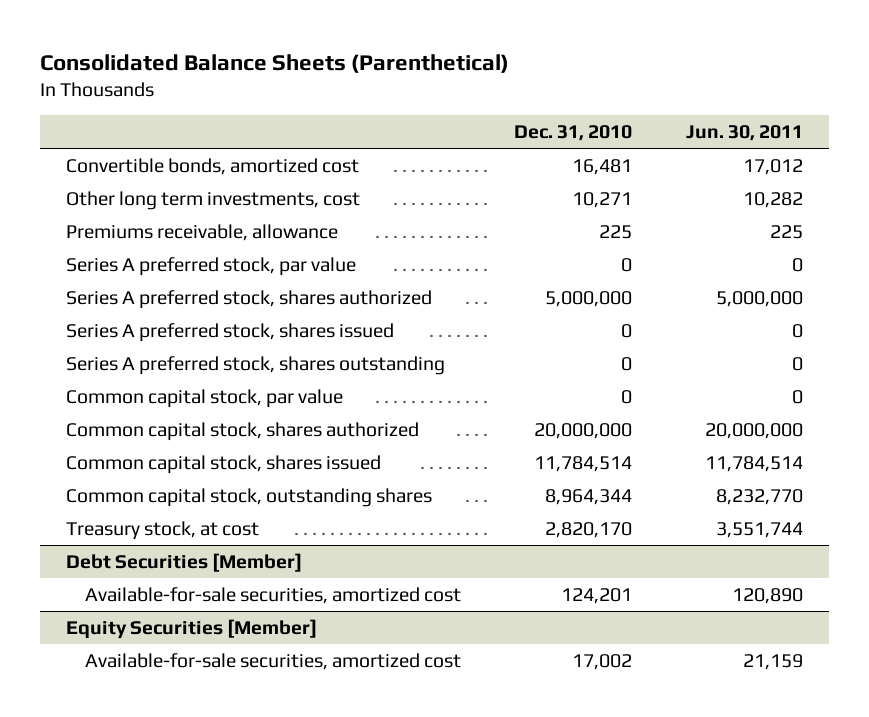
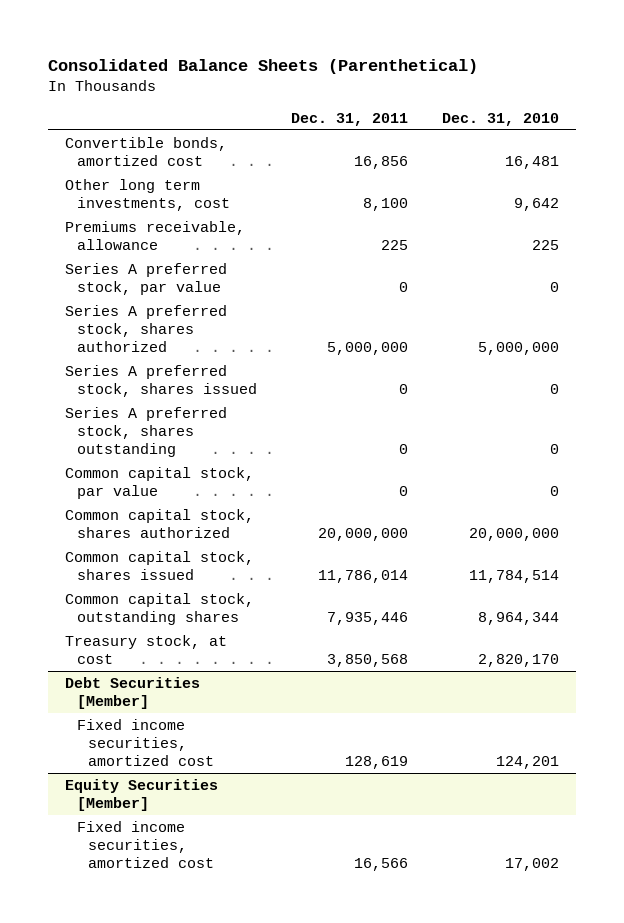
- | Dec. 31, 2010 | Jun. 30, 2011
+ | Dec. 31, 2011 | Dec. 31, 2010
- Other long term investments, cost | 10,271 | 10,282
+ Other long term investments, cost | 8,100 | 9,642
@ Debt Securities [Member]
- Available-for-sale securities, amortized cost | 124,201 | 120,890
+ Fixed income securities, amortized cost | 128,619 | 124,201
@ Equity Securities [Member]
- Available-for-sale securities, amortized cost | 17,002 | 21,159
+ Fixed income securities, amortized cost | 16,566 | 17,002

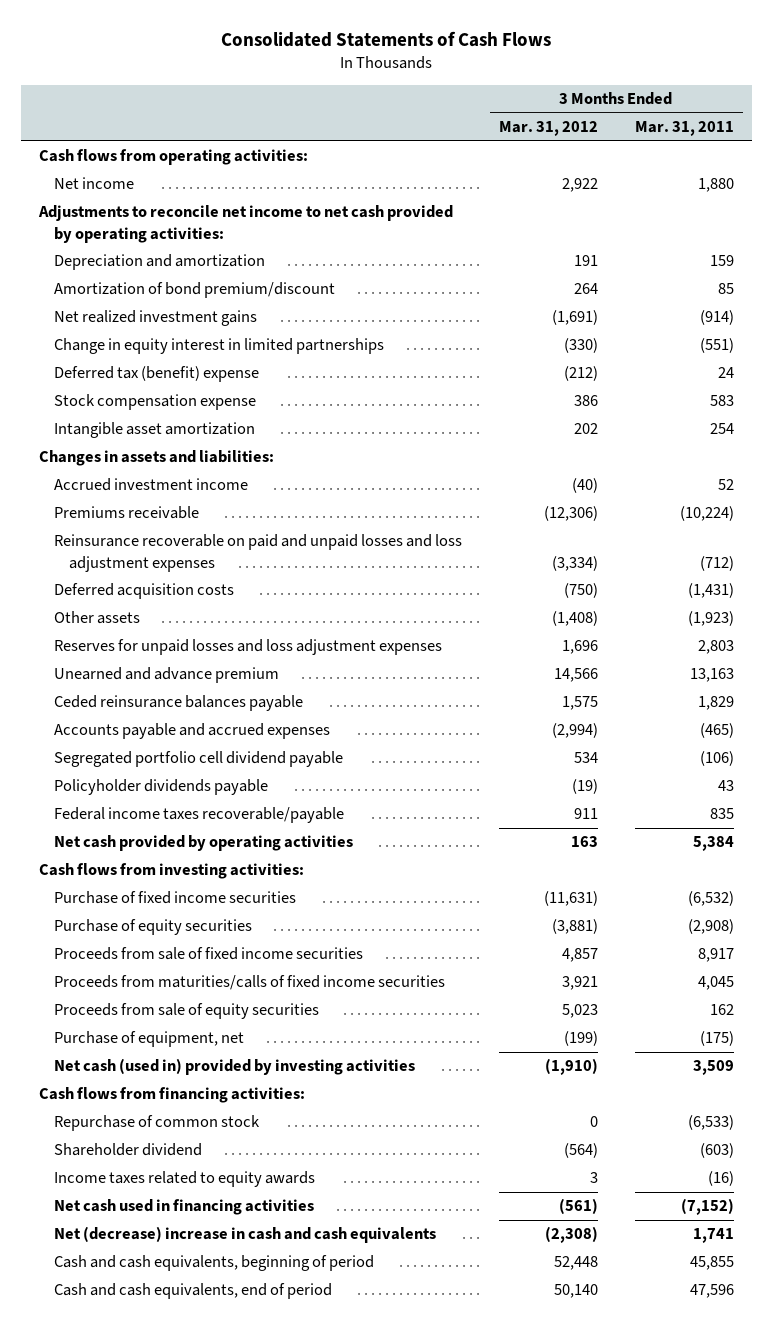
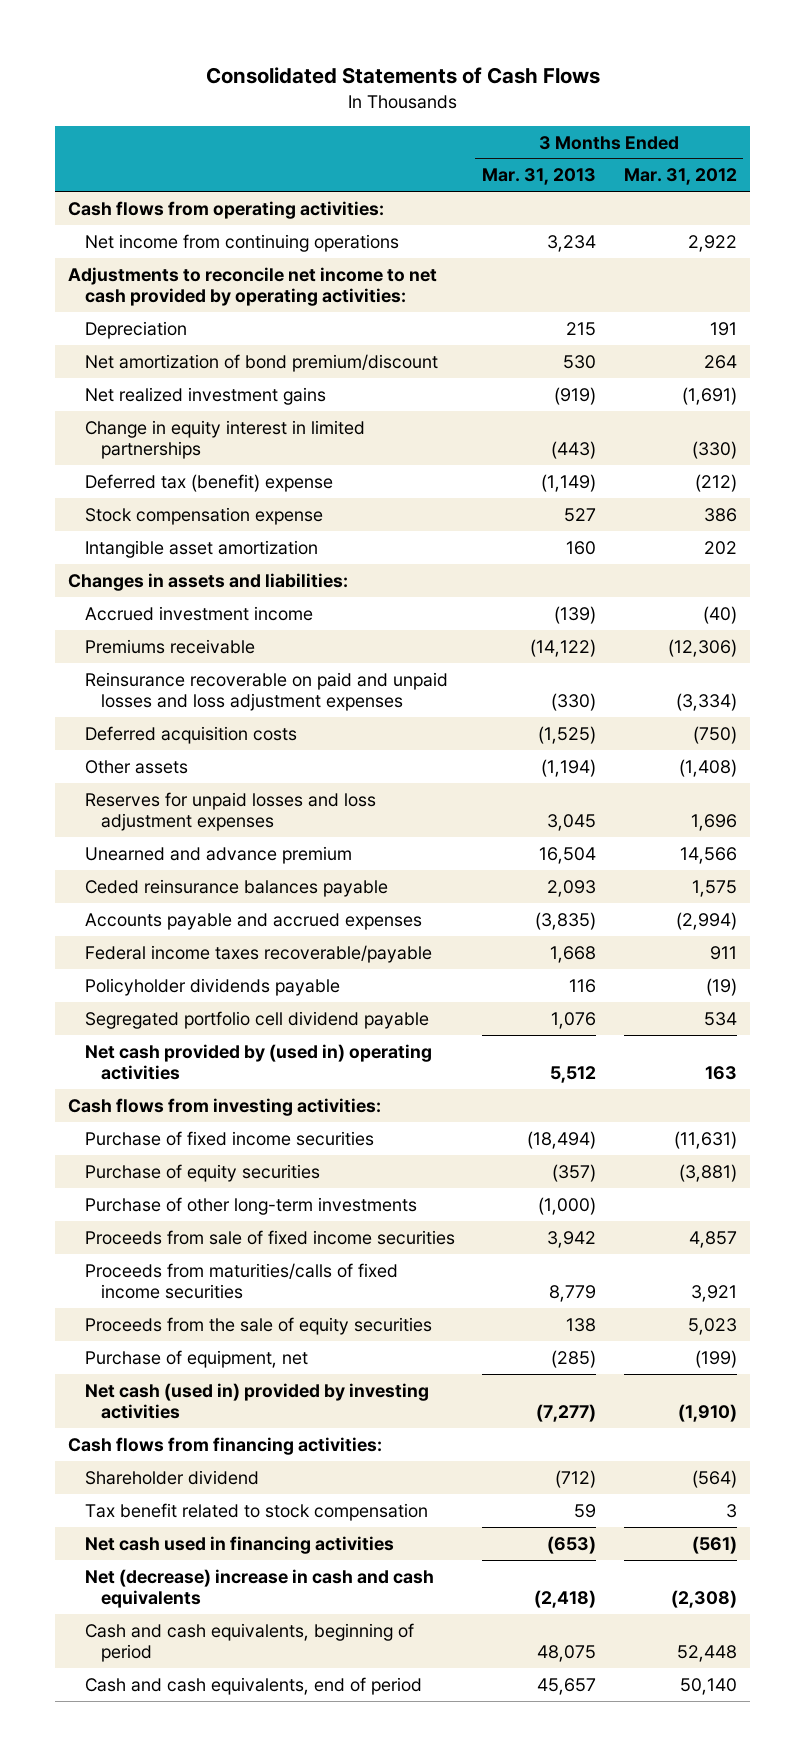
- | 3 Months Ended Mar. 31, 2012 | 3 Months Ended Mar. 31, 2011
+ | 3 Months Ended Mar. 31, 2013 | 3 Months Ended Mar. 31, 2012
- Net income | 2,922 | 1,880
+ Net income from continuing operations | 3,234 | 2,922
- Depreciation and amortization | 191 | 159
- Amortization of bond premium/discount | 264 | 85
+ Depreciation | 215 | 191
+ Net amortization of bond premium/discount | 530 | 264
- Net cash provided by operating activities | 163 | 5,384
moved down: Policyholder dividends payable | 116 | (19)
moved down: Segregated portfolio cell dividend payable | 1,076 | 534
+ Net cash provided by (used in) operating activities | 5,512 | 163
+ Purchase of other long-term investments | (1,000) |
- Proceeds from sale of equity securities | 5,023 | 162
+ Proceeds from the sale of equity securities | 138 | 5,023
- Repurchase of common stock | 0 | (6,533)
- Income taxes related to equity awards | 3 | (16)
+ Tax benefit related to stock compensation | 59 | 3

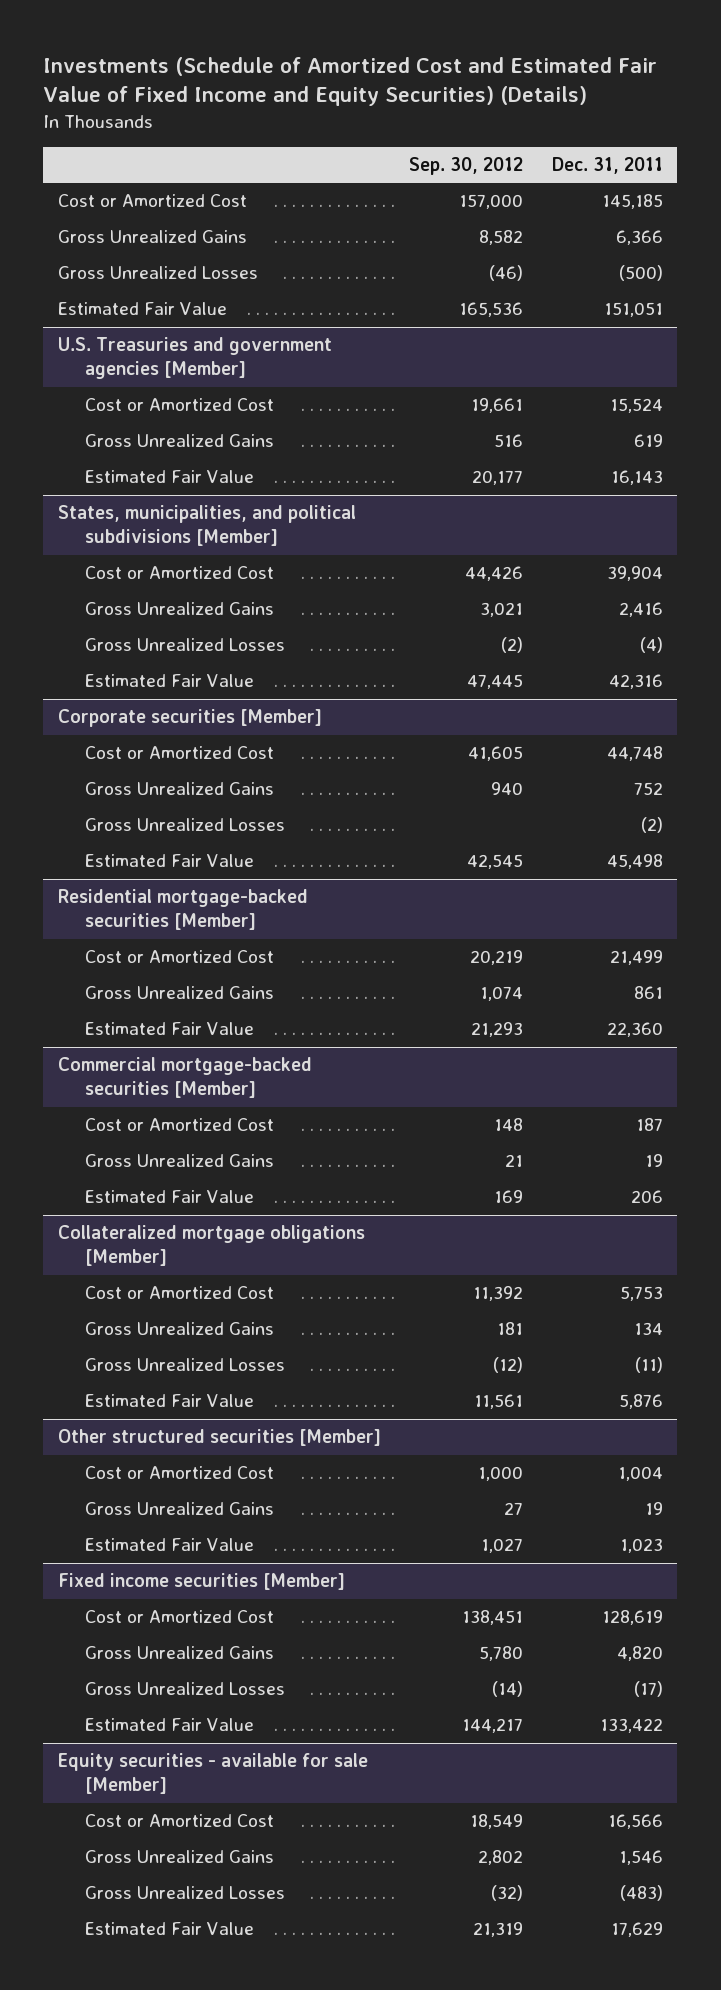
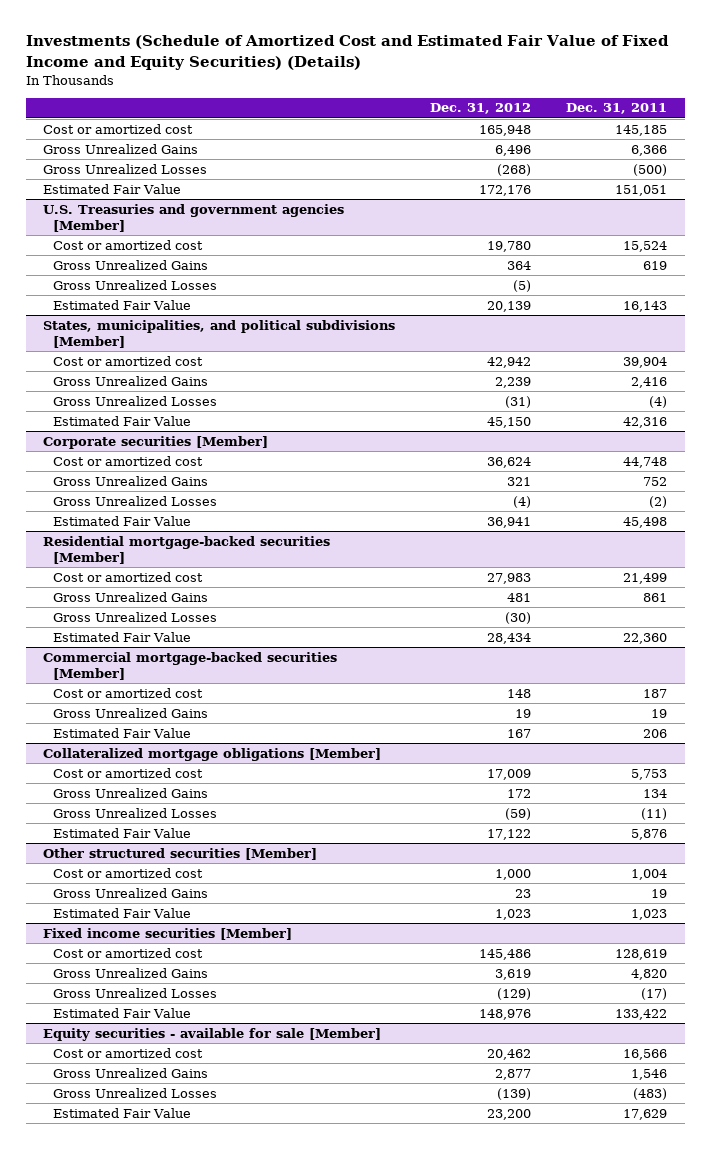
- | Sep. 30, 2012 | Dec. 31, 2011
+ | Dec. 31, 2012 | Dec. 31, 2011
- Cost or Amortized Cost | 157,000 | 145,185
+ Cost or amortized cost | 165,948 | 145,185
@ U.S. Treasuries and government agencies [Member]
- Cost or Amortized Cost | 19,661 | 15,524
+ Cost or amortized cost | 19,780 | 15,524
+ Gross Unrealized Losses | (5) |
@ States, municipalities, and political subdivisions [Member]
- Cost or Amortized Cost | 44,426 | 39,904
+ Cost or amortized cost | 42,942 | 39,904
@ Corporate securities [Member]
- Cost or Amortized Cost | 41,605 | 44,748
+ Cost or amortized cost | 36,624 | 44,748
@ Residential mortgage-backed securities [Member]
- Cost or Amortized Cost | 20,219 | 21,499
+ Cost or amortized cost | 27,983 | 21,499
+ Gross Unrealized Losses | (30) |
@ Commercial mortgage-backed securities [Member]
- Cost or Amortized Cost | 148 | 187
+ Cost or amortized cost | 148 | 187
@ Collateralized mortgage obligations [Member]
- Cost or Amortized Cost | 11,392 | 5,753
+ Cost or amortized cost | 17,009 | 5,753
@ Other structured securities [Member]
- Cost or Amortized Cost | 1,000 | 1,004
+ Cost or amortized cost | 1,000 | 1,004
@ Fixed income securities [Member]
- Cost or Amortized Cost | 138,451 | 128,619
+ Cost or amortized cost | 145,486 | 128,619
@ Equity securities - available for sale [Member]
- Cost or Amortized Cost | 18,549 | 16,566
+ Cost or amortized cost | 20,462 | 16,566

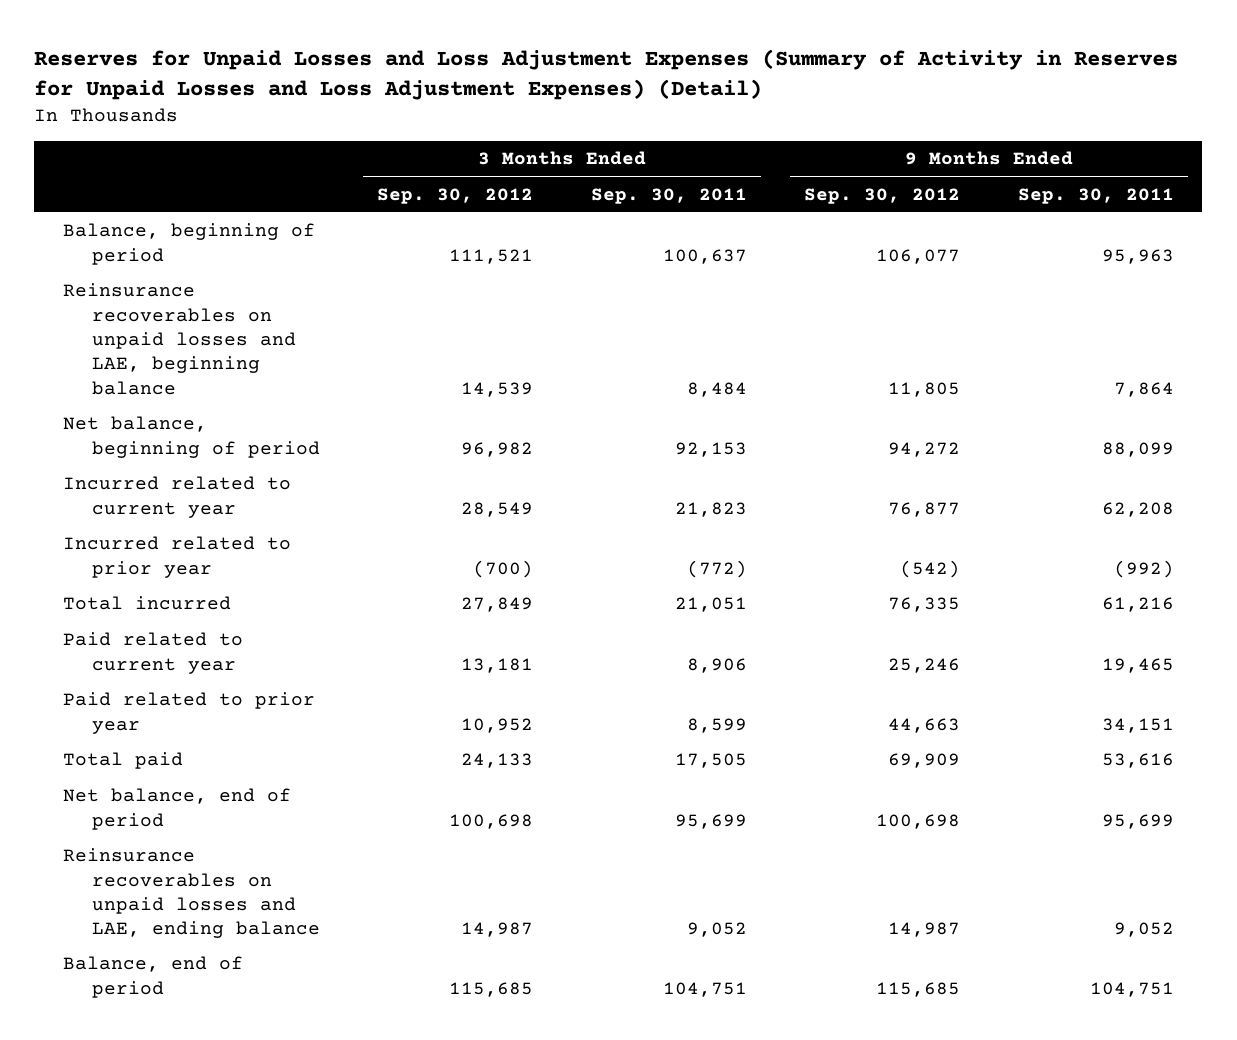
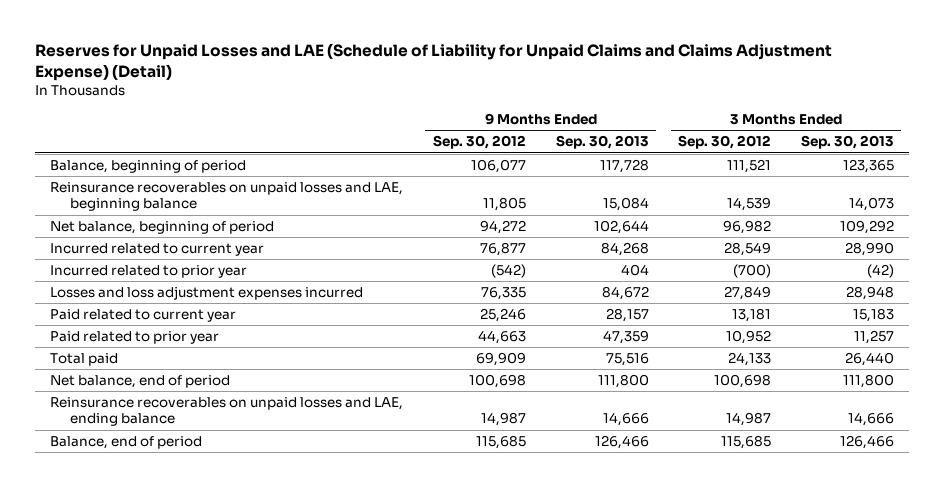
- Reserves for Unpaid Losses and Loss Adjustment Expenses (Summary of Activity in Reserves for Unpaid Losses and Loss Adjustment Expenses) (Detail)
+ Reserves for Unpaid Losses and LAE (Schedule of Liability for Unpaid Claims and Claims Adjustment Expense) (Detail)
- | 3 Months Ended Sep. 30, 2012 | 3 Months Ended Sep. 30, 2011 | 9 Months Ended Sep. 30, 2012 | 9 Months Ended Sep. 30, 2011
+ | 9 Months Ended Sep. 30, 2012 | 9 Months Ended Sep. 30, 2013 | 3 Months Ended Sep. 30, 2012 | 3 Months Ended Sep. 30, 2013
- Total incurred | 27,849 | 21,051 | 76,335 | 61,216
+ Losses and loss adjustment expenses incurred | 76,335 | 84,672 | 27,849 | 28,948

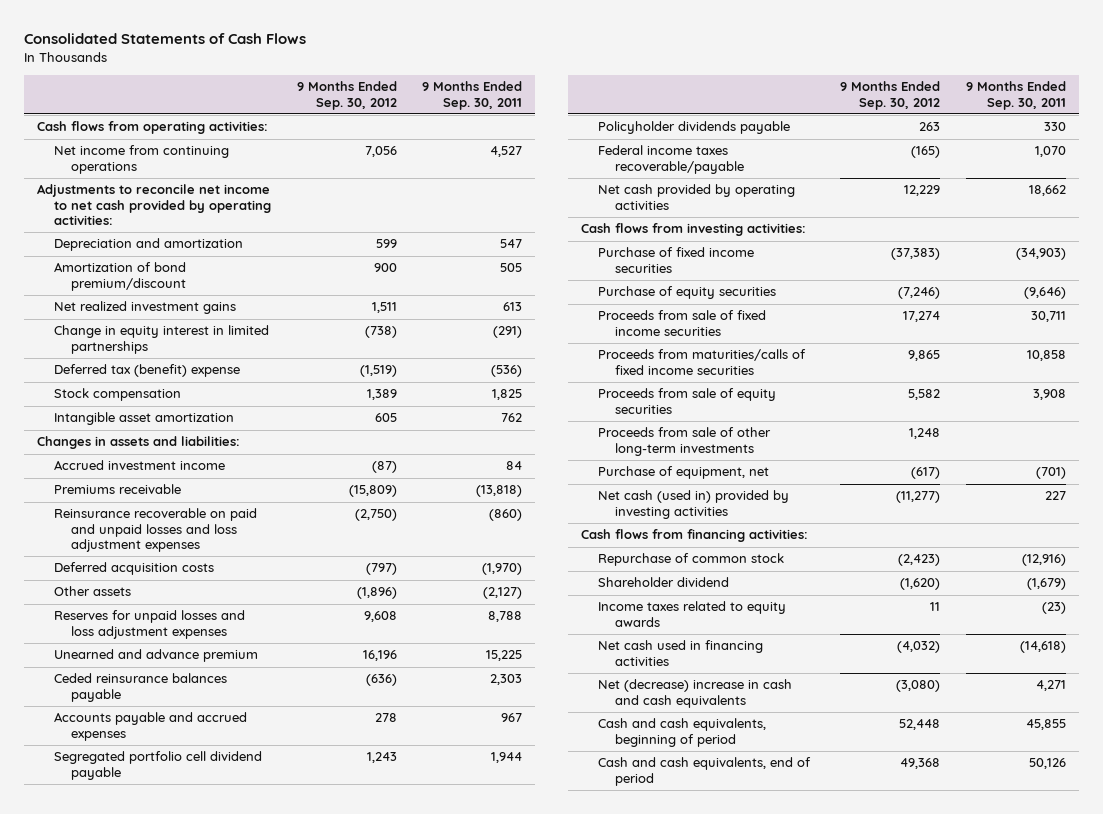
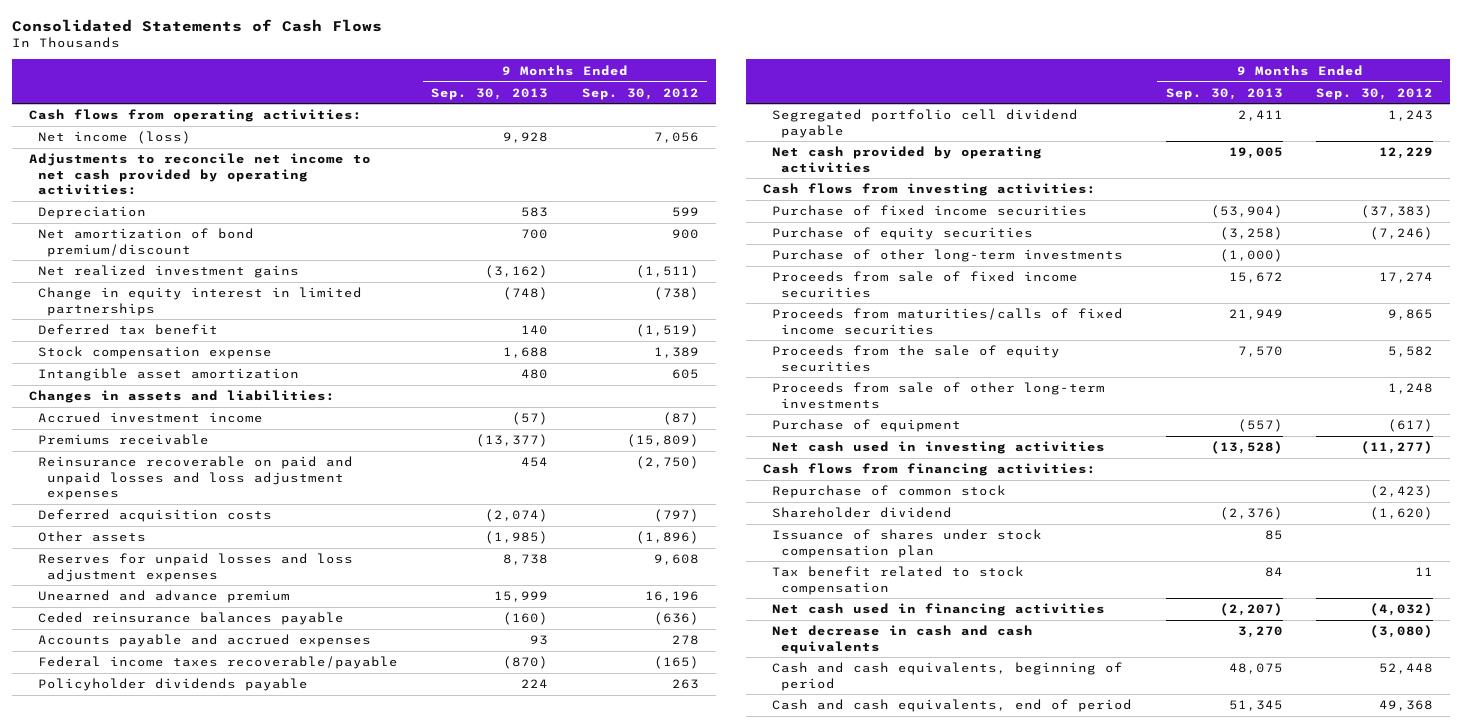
- | 9 Months Ended Sep. 30, 2012 | 9 Months Ended Sep. 30, 2011
+ | 9 Months Ended Sep. 30, 2013 | 9 Months Ended Sep. 30, 2012
- Net income from continuing operations | 7,056 | 4,527
+ Net income (loss) | 9,928 | 7,056
- Depreciation and amortization | 599 | 547
- Amortization of bond premium/discount | 900 | 505
- Net realized investment gains | 1,511 | 613
+ Depreciation | 583 | 599
+ Net amortization of bond premium/discount | 700 | 900
+ Net realized investment gains | (3,162) | (1,511)
- Deferred tax (benefit) expense | (1,519) | (536)
- Stock compensation | 1,389 | 1,825
+ Deferred tax benefit | 140 | (1,519)
+ Stock compensation expense | 1,688 | 1,389
moved down: Policyholder dividends payable | 224 | 263
moved down: Segregated portfolio cell dividend payable | 2,411 | 1,243
+ Purchase of other long-term investments | (1,000) |
- Proceeds from sale of equity securities | 5,582 | 3,908
+ Proceeds from the sale of equity securities | 7,570 | 5,582
- Purchase of equipment, net | (617) | (701)
- Net cash (used in) provided by investing activities | (11,277) | 227
+ Purchase of equipment | (557) | (617)
+ Net cash used in investing activities | (13,528) | (11,277)
- Income taxes related to equity awards | 11 | (23)
+ Issuance of shares under stock compensation plan | 85 |
+ Tax benefit related to stock compensation | 84 | 11
- Net (decrease) increase in cash and cash equivalents | (3,080) | 4,271
+ Net decrease in cash and cash equivalents | 3,270 | (3,080)

